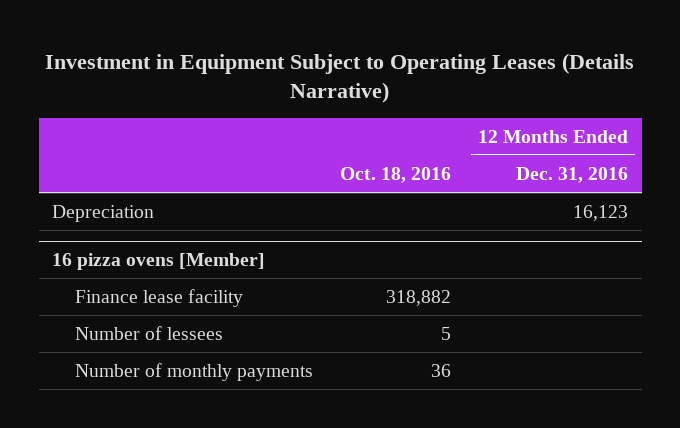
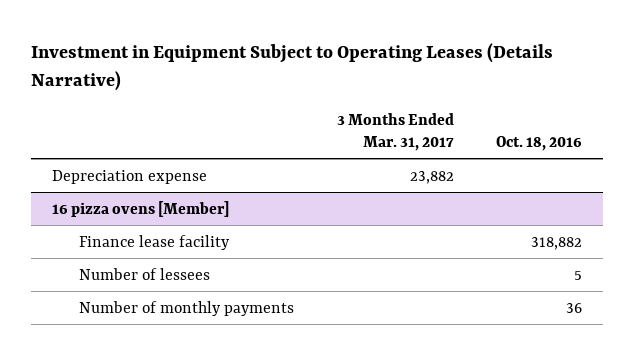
- | Oct. 18, 2016 | 12 Months Ended Dec. 31, 2016
+ | 3 Months Ended Mar. 31, 2017 | Oct. 18, 2016
- Depreciation | | 16,123
+ Depreciation expense | 23,882 |

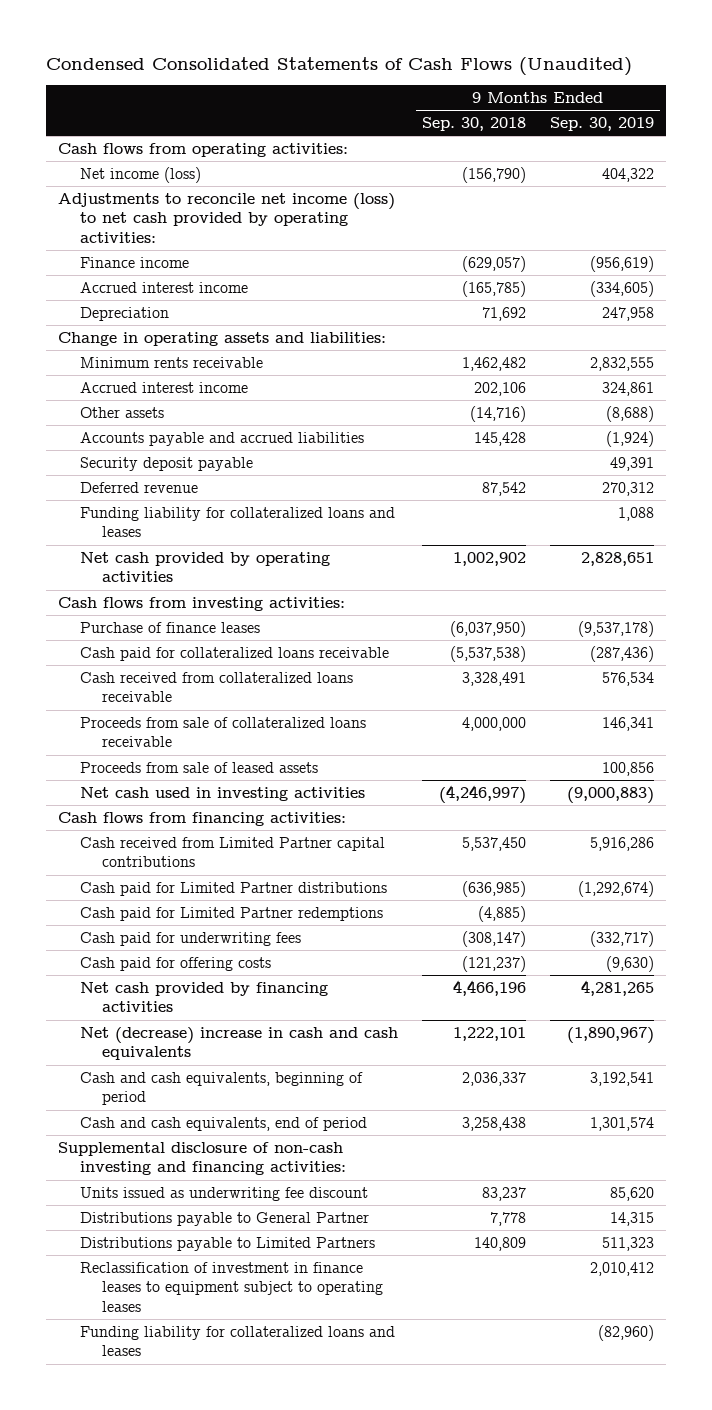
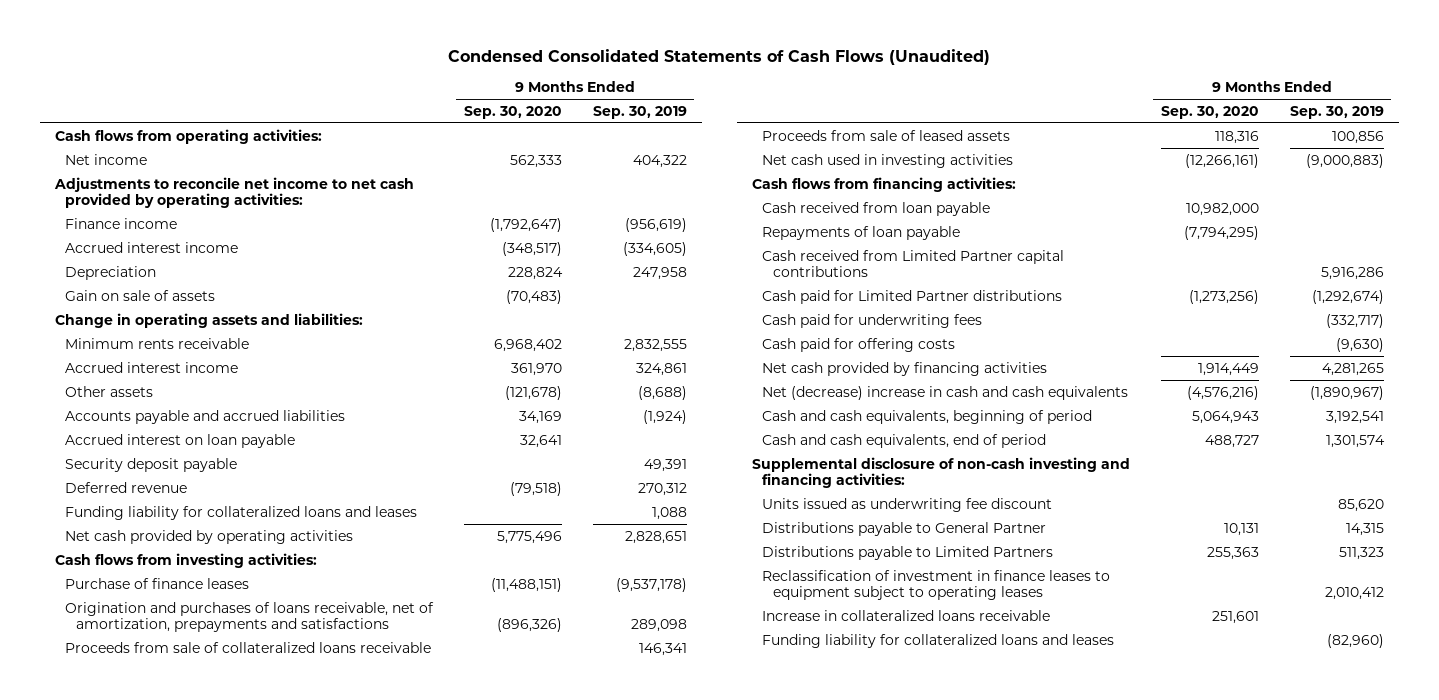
- | 9 Months Ended Sep. 30, 2018 | 9 Months Ended Sep. 30, 2019
+ | 9 Months Ended Sep. 30, 2020 | 9 Months Ended Sep. 30, 2019
- Net income (loss) | (156,790) | 404,322
- Adjustments to reconcile net income (loss) to net cash provided by operating activities:
+ Net income | 562,333 | 404,322
+ Adjustments to reconcile net income to net cash provided by operating activities:
+ Gain on sale of assets | (70,483) |
+ Accrued interest on loan payable | 32,641 |
- Cash paid for collateralized loans receivable | (5,537,538) | (287,436)
- Cash received from collateralized loans receivable | 3,328,491 | 576,534
+ Origination and purchases of loans receivable, net of amortization, prepayments and satisfactions | (896,326) | 289,098
+ Cash received from loan payable | 10,982,000 |
+ Repayments of loan payable | (7,794,295) |
- Cash paid for Limited Partner redemptions | (4,885) |
+ Increase in collateralized loans receivable | 251,601 |

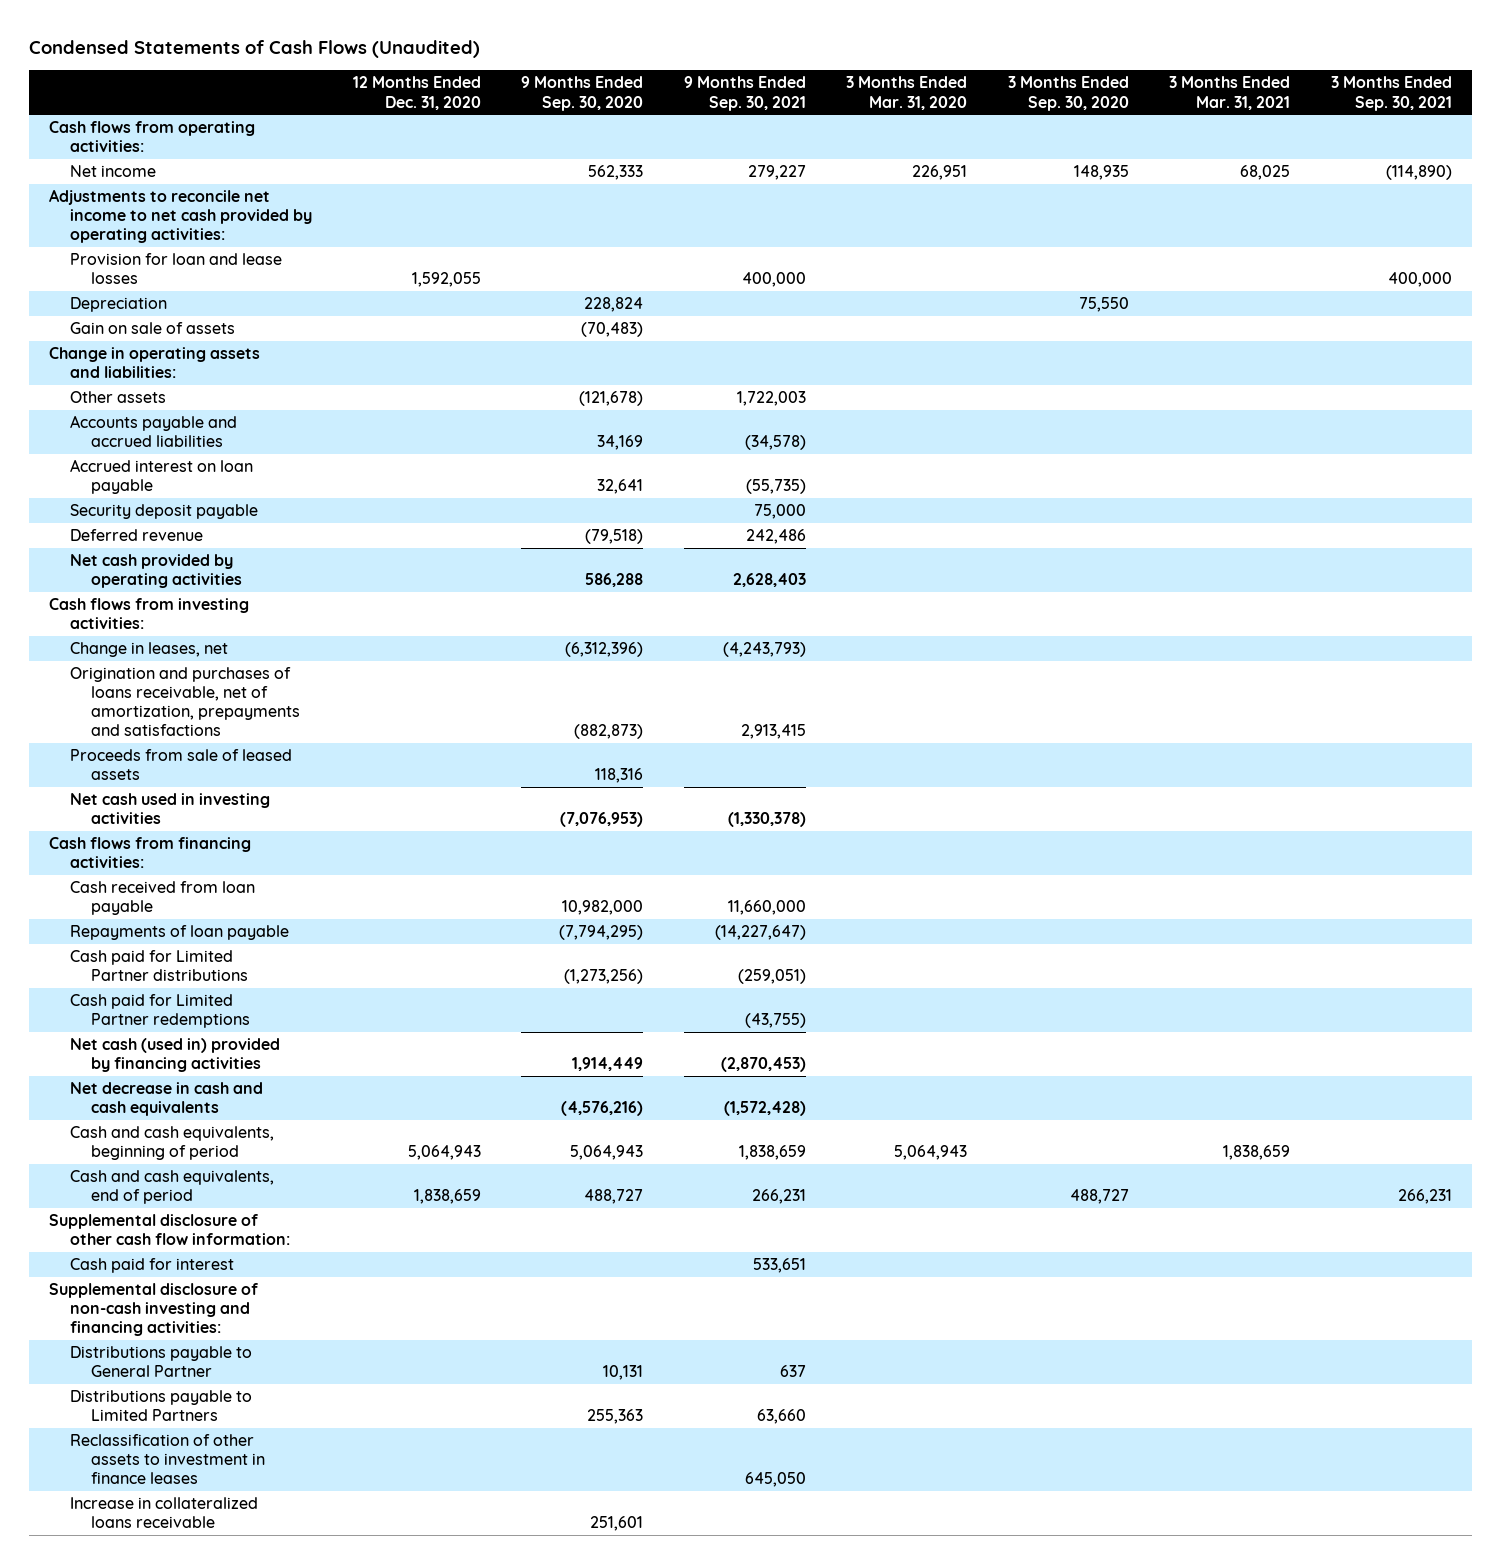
- Condensed Consolidated Statements of Cash Flows (Unaudited)
+ Condensed Statements of Cash Flows (Unaudited)
- | 9 Months Ended Sep. 30, 2020 | 9 Months Ended Sep. 30, 2019
+ | 12 Months Ended Dec. 31, 2020 | 9 Months Ended Sep. 30, 2020 | 9 Months Ended Sep. 30, 2021 | 3 Months Ended Mar. 31, 2020 | 3 Months Ended Sep. 30, 2020 | 3 Months Ended Mar. 31, 2021 | 3 Months Ended Sep. 30, 2021
- Finance income | (1,792,647) | (956,619)
- Accrued interest income | (348,517) | (334,605)
+ Provision for loan and lease losses | 1,592,055 | | 400,000 | | | | 400,000
- Minimum rents receivable | 6,968,402 | 2,832,555
- Accrued interest income | 361,970 | 324,861
- Funding liability for collateralized loans and leases | | 1,088
- Net cash provided by operating activities | 5,775,496 | 2,828,651
+ Net cash provided by operating activities | | 586,288 | 2,628,403 | | | |
- Purchase of finance leases | (11,488,151) | (9,537,178)
- Origination and purchases of loans receivable, net of amortization, prepayments and satisfactions | (896,326) | 289,098
- Proceeds from sale of collateralized loans receivable | | 146,341
+ Change in leases, net | | (6,312,396) | (4,243,793) | | | |
+ Origination and purchases of loans receivable, net of amortization, prepayments and satisfactions | | (882,873) | 2,913,415 | | | |
- Net cash used in investing activities | (12,266,161) | (9,000,883)
+ Net cash used in investing activities | | (7,076,953) | (1,330,378) | | | |
- Cash received from Limited Partner capital contributions | | 5,916,286
- Cash paid for underwriting fees | | (332,717)
- Cash paid for offering costs | | (9,630)
- Net cash provided by financing activities | 1,914,449 | 4,281,265
- Net (decrease) increase in cash and cash equivalents | (4,576,216) | (1,890,967)
+ Cash paid for Limited Partner redemptions | | | (43,755) | | | |
+ Net cash (used in) provided by financing activities | | 1,914,449 | (2,870,453) | | | |
+ Net decrease in cash and cash equivalents | | (4,576,216) | (1,572,428) | | | |
+ Supplemental disclosure of other cash flow information:
+ Cash paid for interest | | | 533,651 | | | |
- Units issued as underwriting fee discount | | 85,620
- Reclassification of investment in finance leases to equipment subject to operating leases | | 2,010,412
+ Reclassification of other assets to investment in finance leases | | | 645,050 | | | |
- Funding liability for collateralized loans and leases | | (82,960)

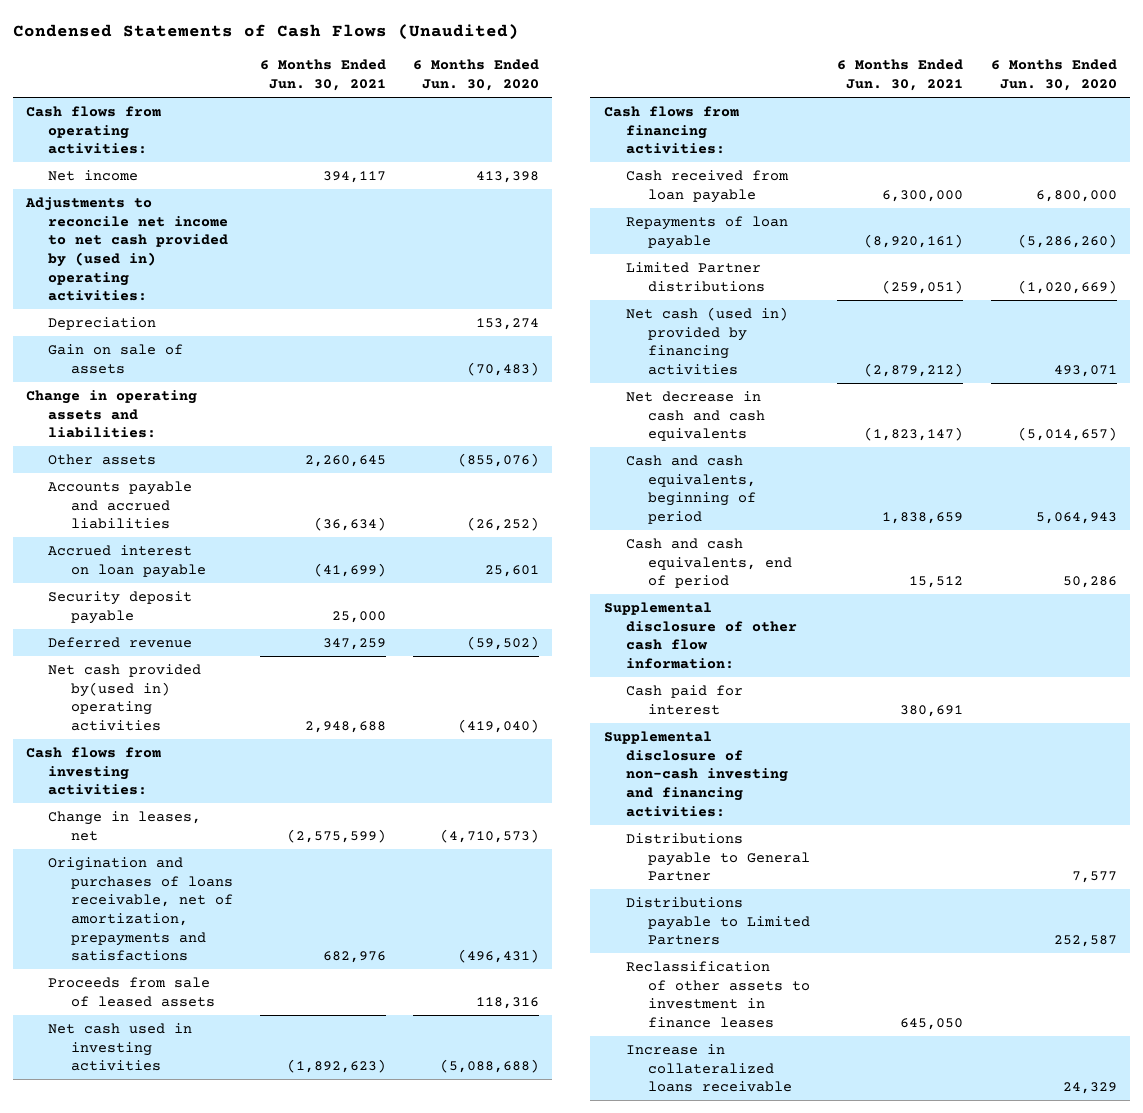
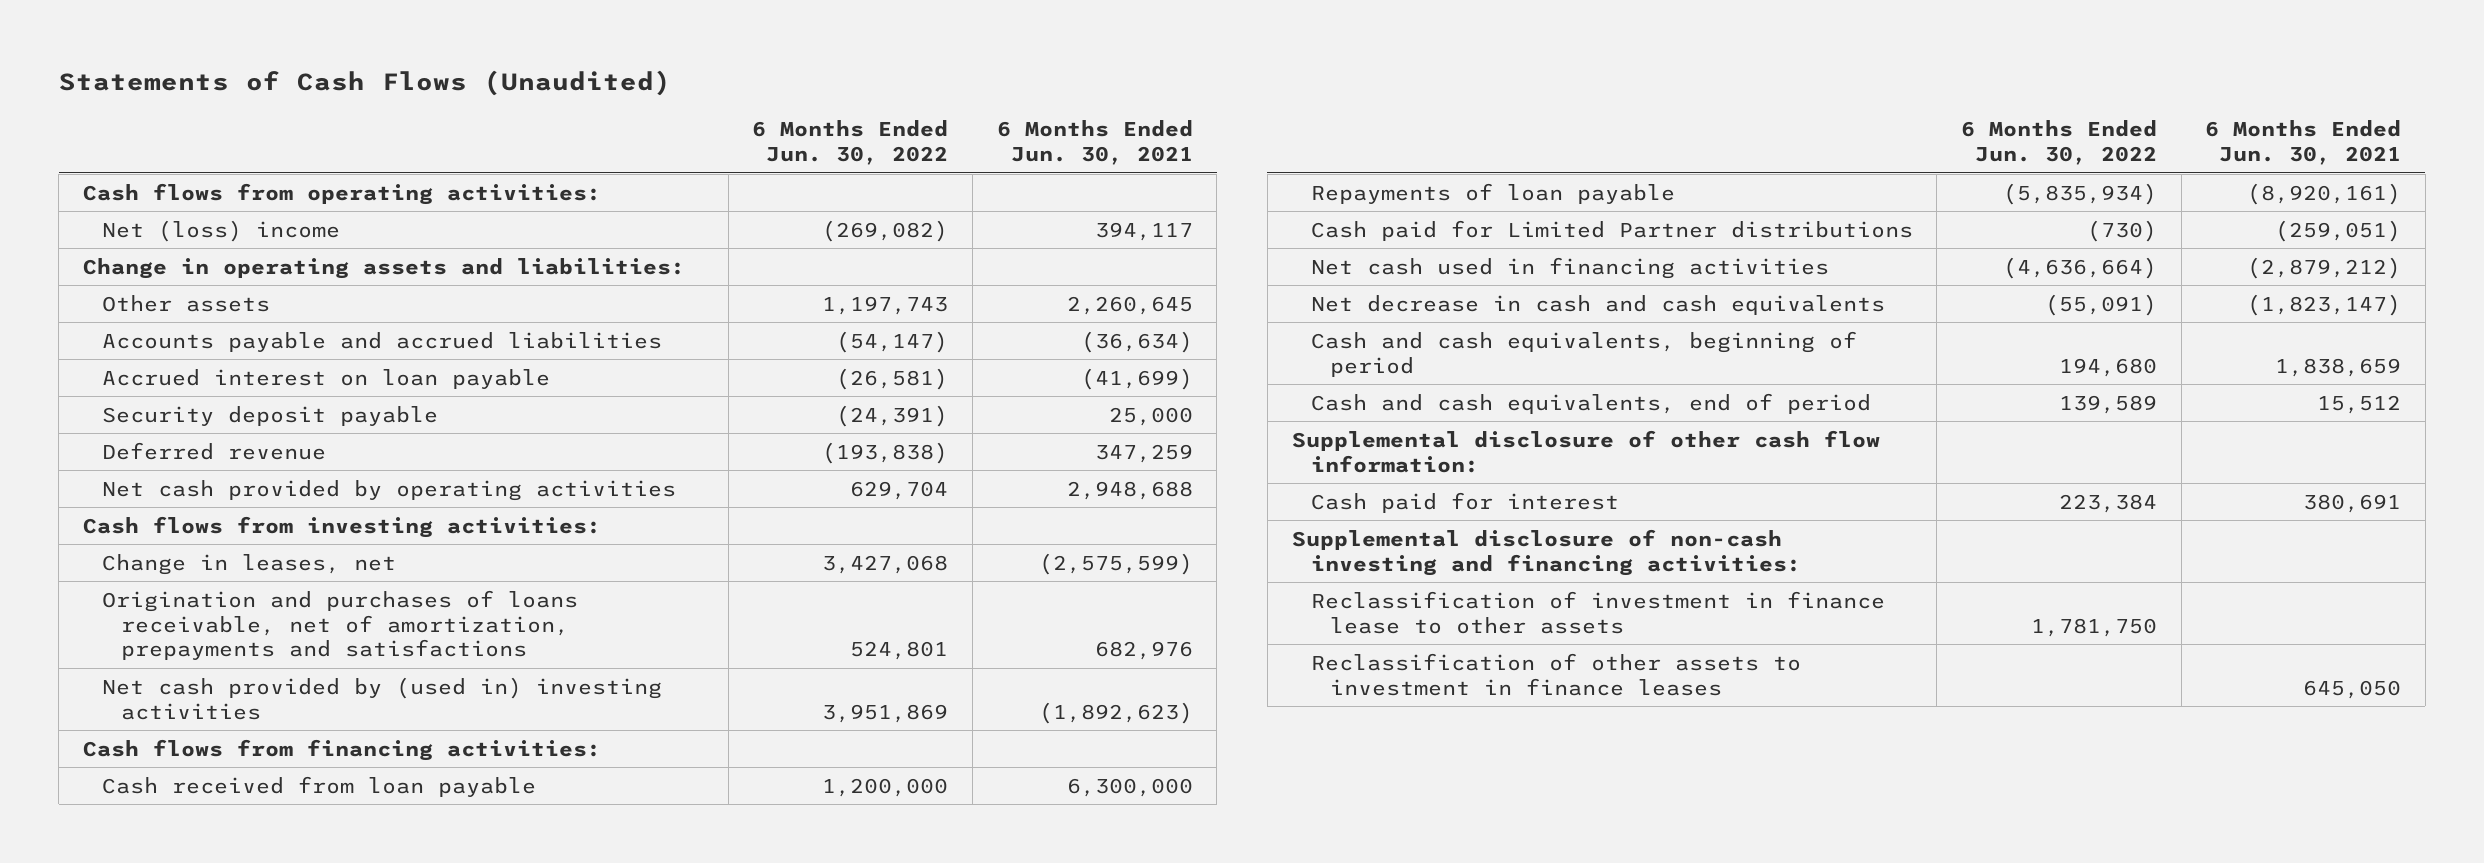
- Condensed Statements of Cash Flows (Unaudited)
+ Statements of Cash Flows (Unaudited)
- | 6 Months Ended Jun. 30, 2021 | 6 Months Ended Jun. 30, 2020
+ | 6 Months Ended Jun. 30, 2022 | 6 Months Ended Jun. 30, 2021
- Net income | 394,117 | 413,398
- Adjustments to reconcile net income to net cash provided by (used in) operating activities:
- Depreciation | | 153,274
- Gain on sale of assets | | (70,483)
+ Net (loss) income | (269,082) | 394,117
- Net cash provided by(used in) operating activities | 2,948,688 | (419,040)
+ Net cash provided by operating activities | 629,704 | 2,948,688
- Proceeds from sale of leased assets | | 118,316
- Net cash used in investing activities | (1,892,623) | (5,088,688)
+ Net cash provided by (used in) investing activities | 3,951,869 | (1,892,623)
- Limited Partner distributions | (259,051) | (1,020,669)
- Net cash (used in) provided by financing activities | (2,879,212) | 493,071
+ Cash paid for Limited Partner distributions | (730) | (259,051)
+ Net cash used in financing activities | (4,636,664) | (2,879,212)
- Distributions payable to General Partner | | 7,577
- Distributions payable to Limited Partners | | 252,587
+ Reclassification of investment in finance lease to other assets | 1,781,750 |
- Increase in collateralized loans receivable | | 24,329

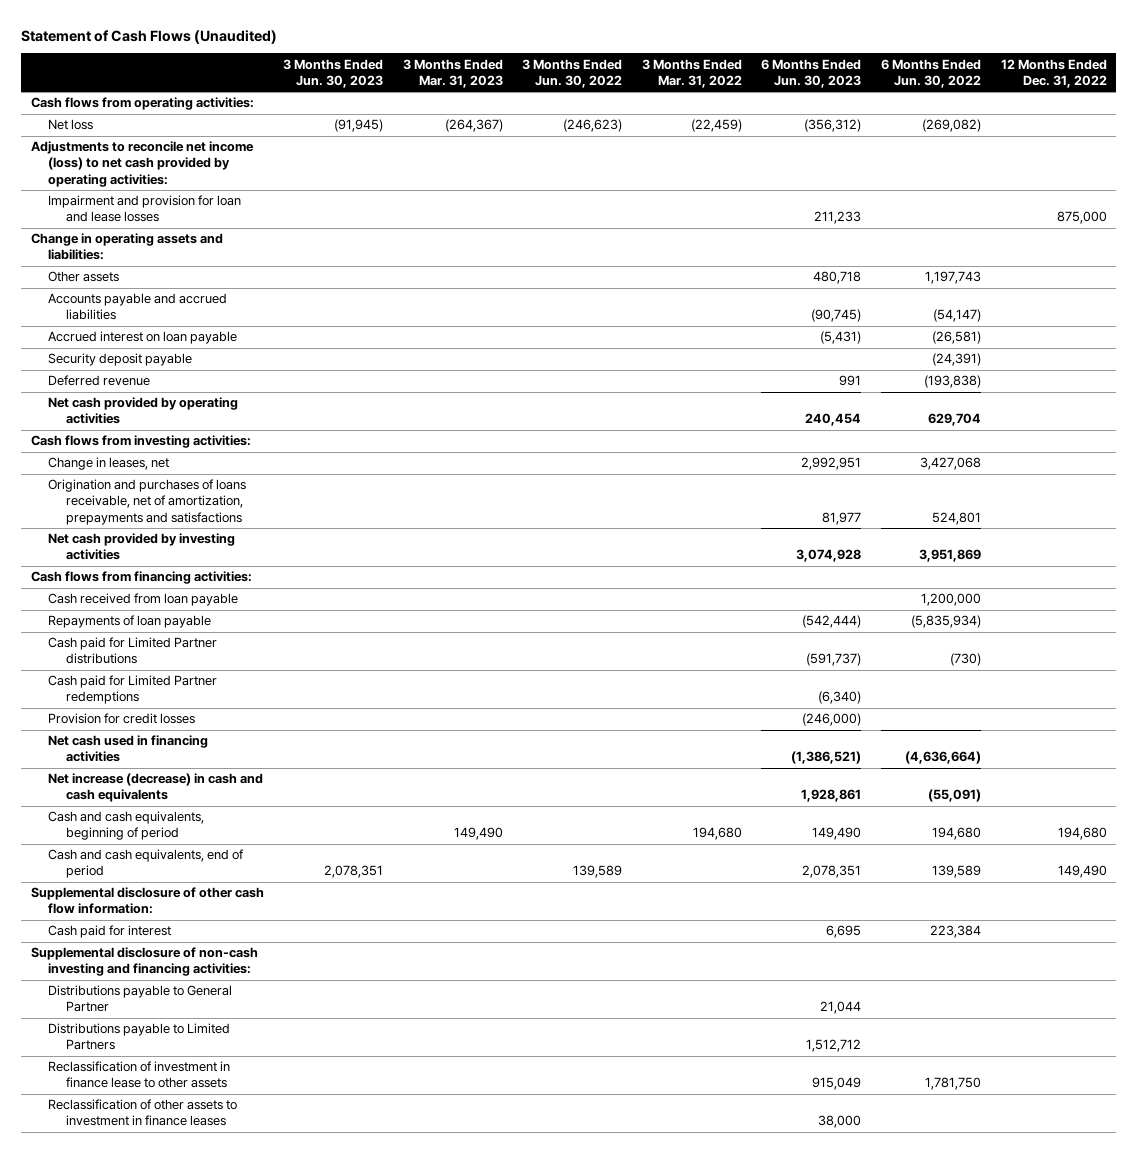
- Statements of Cash Flows (Unaudited)
+ Statement of Cash Flows (Unaudited)
- | 6 Months Ended Jun. 30, 2022 | 6 Months Ended Jun. 30, 2021
+ | 3 Months Ended Jun. 30, 2023 | 3 Months Ended Mar. 31, 2023 | 3 Months Ended Jun. 30, 2022 | 3 Months Ended Mar. 31, 2022 | 6 Months Ended Jun. 30, 2023 | 6 Months Ended Jun. 30, 2022 | 12 Months Ended Dec. 31, 2022
- Net (loss) income | (269,082) | 394,117
+ Net loss | (91,945) | (264,367) | (246,623) | (22,459) | (356,312) | (269,082) |
+ Adjustments to reconcile net income (loss) to net cash provided by operating activities:
+ Impairment and provision for loan and lease losses | | | | | 211,233 | | 875,000
- Net cash provided by (used in) investing activities | 3,951,869 | (1,892,623)
+ Net cash provided by investing activities | | | | | 3,074,928 | 3,951,869 |
+ Cash paid for Limited Partner redemptions | | | | | (6,340) | |
+ Provision for credit losses | | | | | (246,000) | |
- Net decrease in cash and cash equivalents | (55,091) | (1,823,147)
+ Net increase (decrease) in cash and cash equivalents | | | | | 1,928,861 | (55,091) |
+ Distributions payable to General Partner | | | | | 21,044 | |
+ Distributions payable to Limited Partners | | | | | 1,512,712 | |

